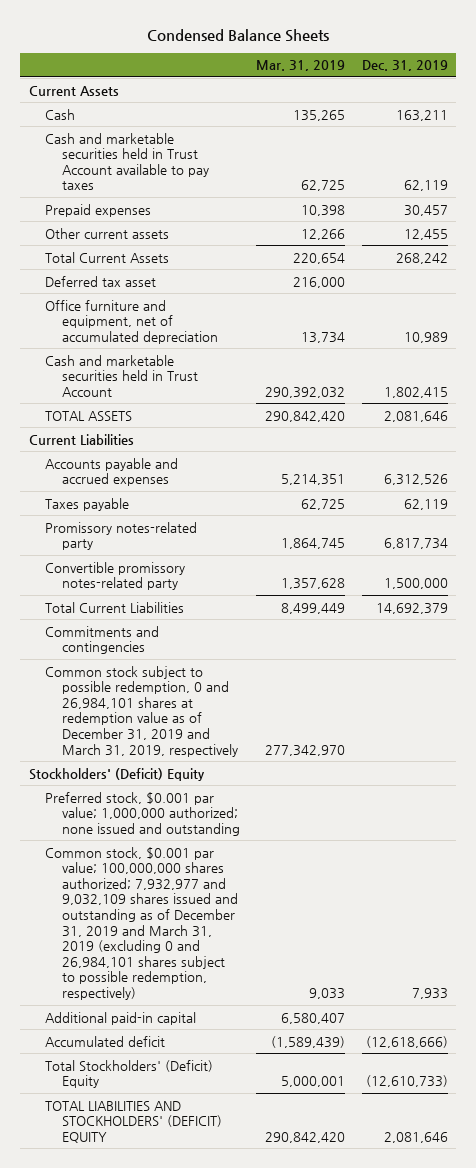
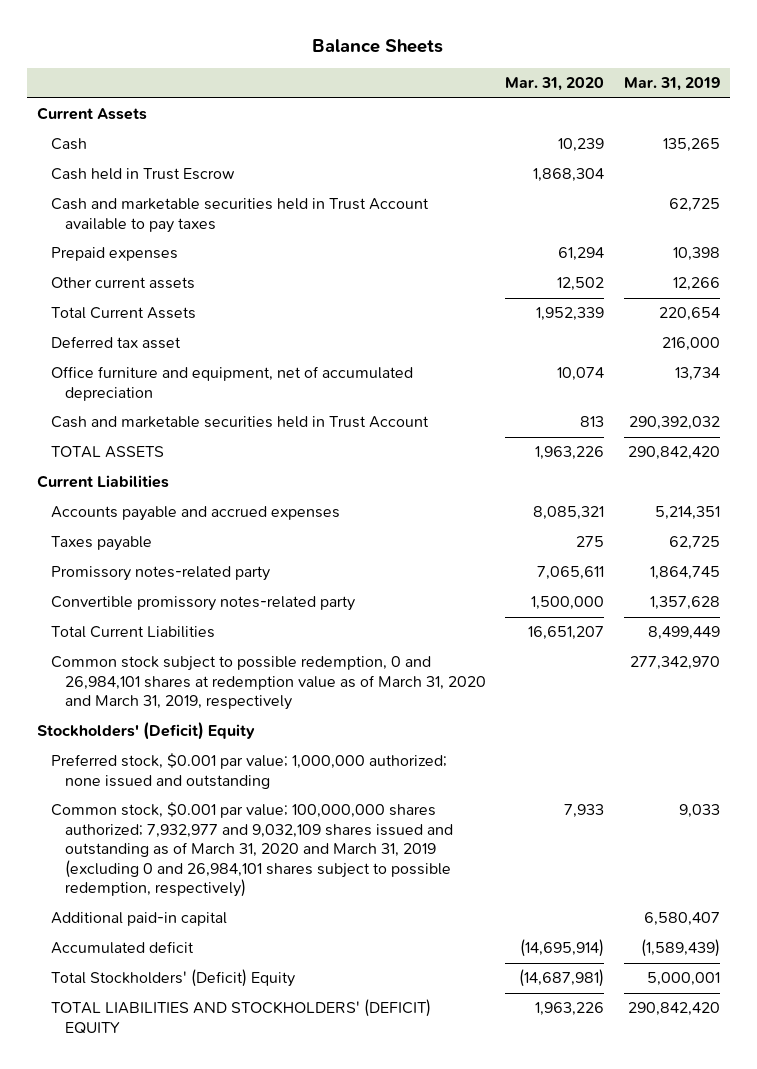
- Condensed Balance Sheets
+ Balance Sheets
- | Mar. 31, 2019 | Dec. 31, 2019
+ | Mar. 31, 2020 | Mar. 31, 2019
+ Cash held in Trust Escrow | 1,868,304 |
- Commitments and contingencies
- Common stock subject to possible redemption, 0 and 26,984,101 shares at redemption value as of December 31, 2019 and March 31, 2019, respectively | 277,342,970 |
+ Common stock subject to possible redemption, 0 and 26,984,101 shares at redemption value as of March 31, 2020 and March 31, 2019, respectively | | 277,342,970
- Common stock, $0.001 par value; 100,000,000 shares authorized; 7,932,977 and 9,032,109 shares issued and outstanding as of December 31, 2019 and March 31, 2019 (excluding 0 and 26,984,101 shares subject to possible redemption, respectively) | 9,033 | 7,933
+ Common stock, $0.001 par value; 100,000,000 shares authorized; 7,932,977 and 9,032,109 shares issued and outstanding as of March 31, 2020 and March 31, 2019 (excluding 0 and 26,984,101 shares subject to possible redemption, respectively) | 7,933 | 9,033

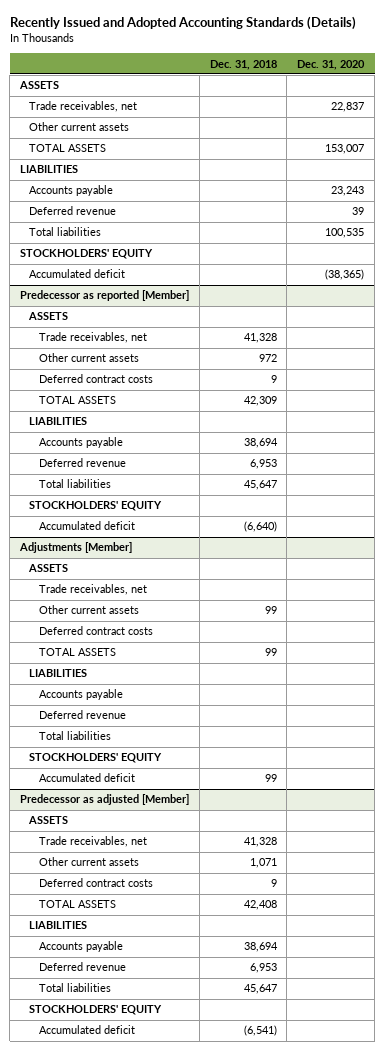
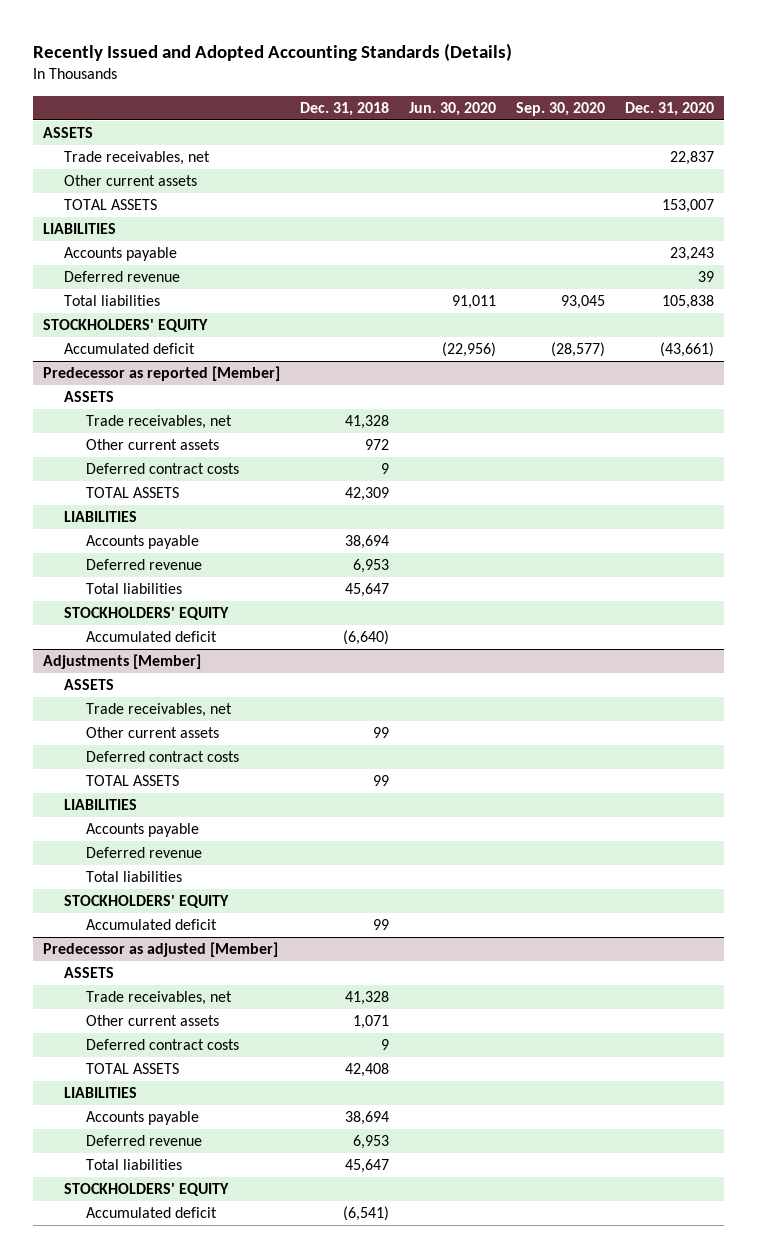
- | Dec. 31, 2018 | Dec. 31, 2020
+ | Dec. 31, 2018 | Jun. 30, 2020 | Sep. 30, 2020 | Dec. 31, 2020
- Total liabilities | | 100,535
+ Total liabilities | | 91,011 | 93,045 | 105,838
- Accumulated deficit | | (38,365)
+ Accumulated deficit | | (22,956) | (28,577) | (43,661)

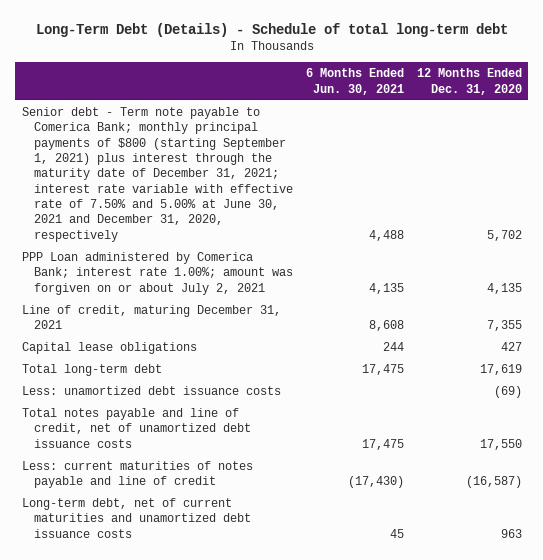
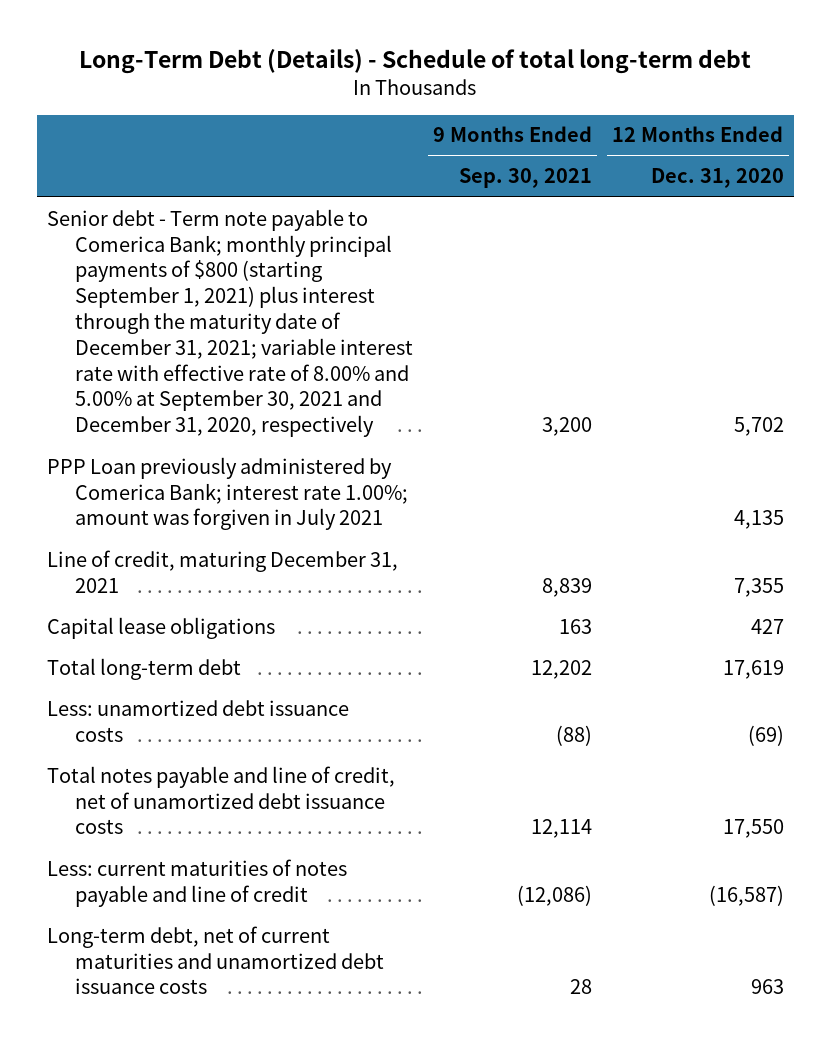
- | 6 Months Ended Jun. 30, 2021 | 12 Months Ended Dec. 31, 2020
+ | 9 Months Ended Sep. 30, 2021 | 12 Months Ended Dec. 31, 2020
- Senior debt - Term note payable to Comerica Bank; monthly principal payments of $800 (starting September 1, 2021) plus interest through the maturity date of December 31, 2021; interest rate variable with effective rate of 7.50% and 5.00% at June 30, 2021 and December 31, 2020, respectively | 4,488 | 5,702
- PPP Loan administered by Comerica Bank; interest rate 1.00%; amount was forgiven on or about July 2, 2021 | 4,135 | 4,135
+ Senior debt - Term note payable to Comerica Bank; monthly principal payments of $800 (starting September 1, 2021) plus interest through the maturity date of December 31, 2021; variable interest rate with effective rate of 8.00% and 5.00% at September 30, 2021 and December 31, 2020, respectively | 3,200 | 5,702
+ PPP Loan previously administered by Comerica Bank; interest rate 1.00%; amount was forgiven in July 2021 | | 4,135

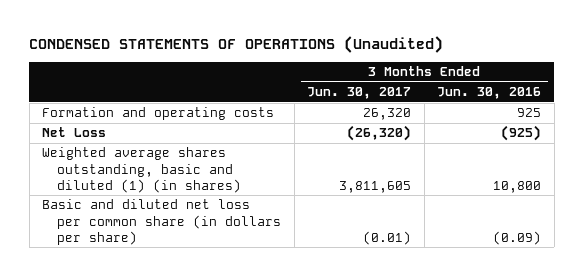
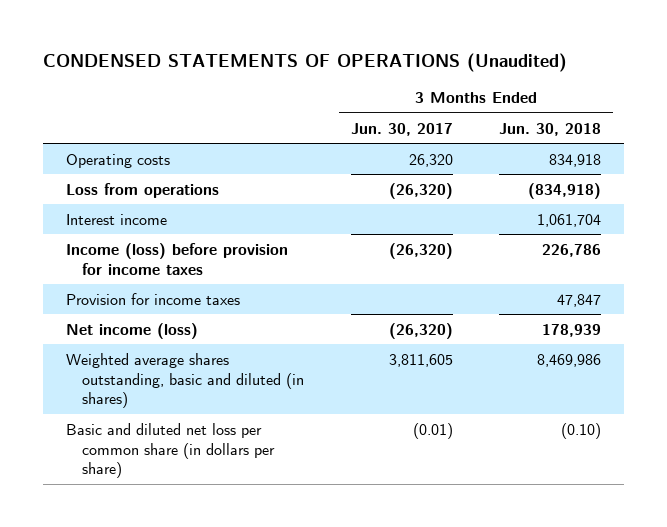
- | 3 Months Ended Jun. 30, 2017 | 3 Months Ended Jun. 30, 2016
+ | 3 Months Ended Jun. 30, 2017 | 3 Months Ended Jun. 30, 2018
- Formation and operating costs | 26,320 | 925
- Net Loss | (26,320) | (925)
- Weighted average shares outstanding, basic and diluted (1) (in shares) | 3,811,605 | 10,800
+ Operating costs | 26,320 | 834,918
+ Loss from operations | (26,320) | (834,918)
+ Interest income | | 1,061,704
+ Income (loss) before provision for income taxes | (26,320) | 226,786
+ Provision for income taxes | | 47,847
+ Net income (loss) | (26,320) | 178,939
+ Weighted average shares outstanding, basic and diluted (in shares) | 3,811,605 | 8,469,986

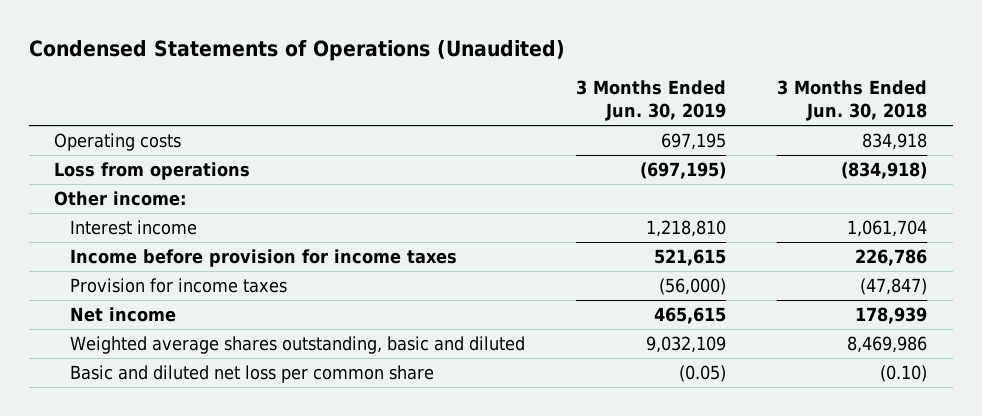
- CONDENSED STATEMENTS OF OPERATIONS (Unaudited)
+ Condensed Statements of Operations (Unaudited)
- | 3 Months Ended Jun. 30, 2017 | 3 Months Ended Jun. 30, 2018
+ | 3 Months Ended Jun. 30, 2019 | 3 Months Ended Jun. 30, 2018
+ Other income:
- Income (loss) before provision for income taxes | (26,320) | 226,786
- Provision for income taxes | | 47,847
- Net income (loss) | (26,320) | 178,939
- Weighted average shares outstanding, basic and diluted (in shares) | 3,811,605 | 8,469,986
- Basic and diluted net loss per common share (in dollars per share) | (0.01) | (0.10)
+ Income before provision for income taxes | 521,615 | 226,786
+ Provision for income taxes | (56,000) | (47,847)
+ Net income | 465,615 | 178,939
+ Weighted average shares outstanding, basic and diluted | 9,032,109 | 8,469,986
+ Basic and diluted net loss per common share | (0.05) | (0.10)

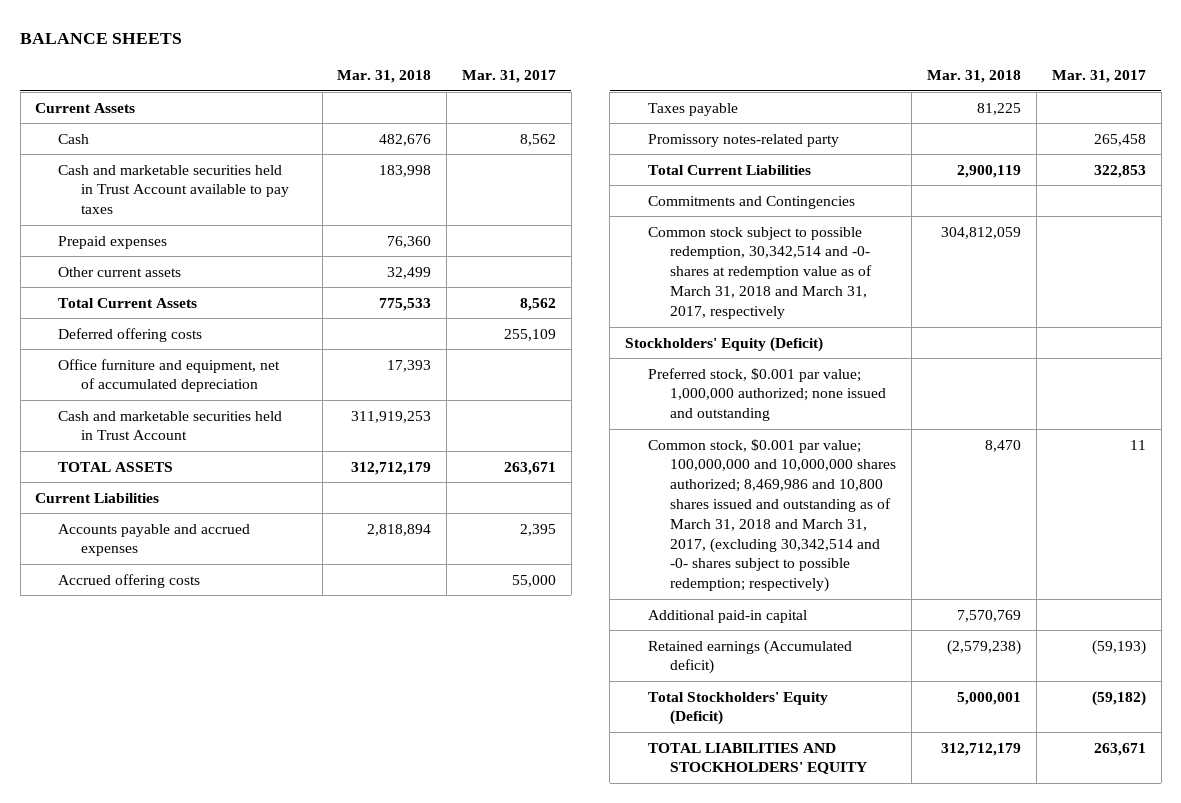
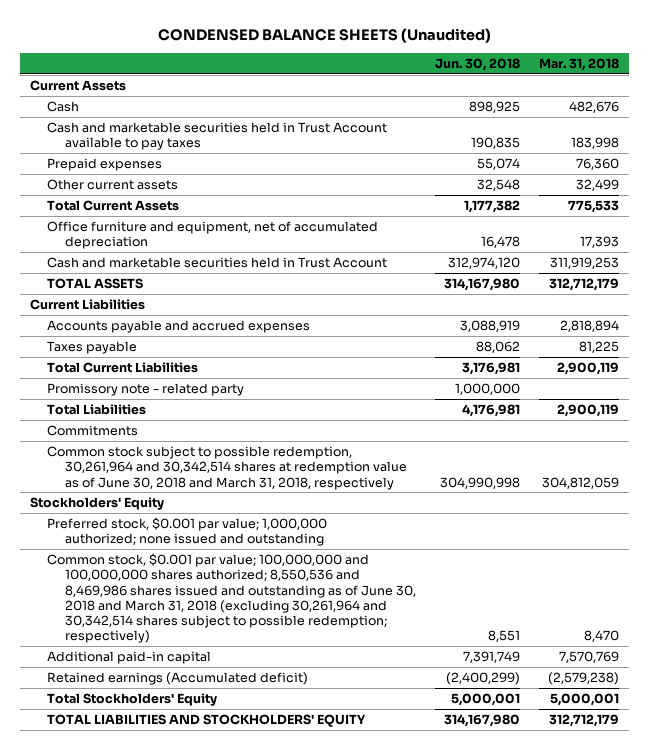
- BALANCE SHEETS
+ CONDENSED BALANCE SHEETS (Unaudited)
- | Mar. 31, 2018 | Mar. 31, 2017
+ | Jun. 30, 2018 | Mar. 31, 2018
- Deferred offering costs | | 255,109
- Accrued offering costs | | 55,000
- Promissory notes-related party | | 265,458
- Commitments and Contingencies
- Common stock subject to possible redemption, 30,342,514 and -0- shares at redemption value as of March 31, 2018 and March 31, 2017, respectively | 304,812,059 |
- Stockholders' Equity (Deficit)
+ Promissory note - related party | 1,000,000 |
+ Total Liabilities | 4,176,981 | 2,900,119
+ Commitments
+ Common stock subject to possible redemption, 30,261,964 and 30,342,514 shares at redemption value as of June 30, 2018 and March 31, 2018, respectively | 304,990,998 | 304,812,059
+ Stockholders' Equity
- Common stock, $0.001 par value; 100,000,000 and 10,000,000 shares authorized; 8,469,986 and 10,800 shares issued and outstanding as of March 31, 2018 and March 31, 2017, (excluding 30,342,514 and -0- shares subject to possible redemption; respectively) | 8,470 | 11
+ Common stock, $0.001 par value; 100,000,000 and 100,000,000 shares authorized; 8,550,536 and 8,469,986 shares issued and outstanding as of June 30, 2018 and March 31, 2018 (excluding 30,261,964 and 30,342,514 shares subject to possible redemption; respectively) | 8,551 | 8,470
- Total Stockholders' Equity (Deficit) | 5,000,001 | (59,182)
+ Total Stockholders' Equity | 5,000,001 | 5,000,001

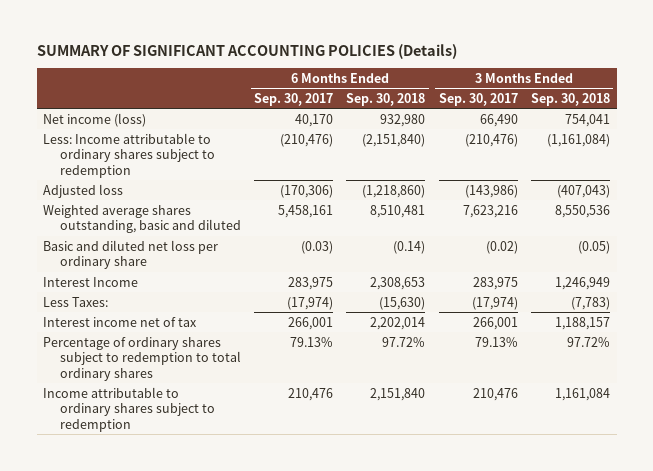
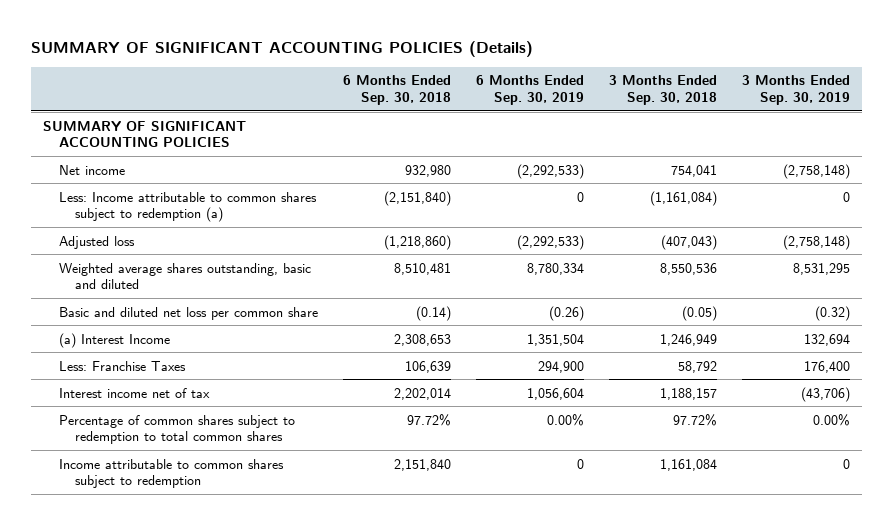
- | 6 Months Ended Sep. 30, 2017 | 6 Months Ended Sep. 30, 2018 | 3 Months Ended Sep. 30, 2017 | 3 Months Ended Sep. 30, 2018
+ | 6 Months Ended Sep. 30, 2018 | 6 Months Ended Sep. 30, 2019 | 3 Months Ended Sep. 30, 2018 | 3 Months Ended Sep. 30, 2019
- Net income (loss) | 40,170 | 932,980 | 66,490 | 754,041
- Less: Income attributable to ordinary shares subject to redemption | (210,476) | (2,151,840) | (210,476) | (1,161,084)
+ SUMMARY OF SIGNIFICANT ACCOUNTING POLICIES
+ Net income | 932,980 | (2,292,533) | 754,041 | (2,758,148)
+ Less: Income attributable to common shares subject to redemption (a) | (2,151,840) | 0 | (1,161,084) | 0
- Basic and diluted net loss per ordinary share | (0.03) | (0.14) | (0.02) | (0.05)
- Interest Income | 283,975 | 2,308,653 | 283,975 | 1,246,949
- Less Taxes: | (17,974) | (15,630) | (17,974) | (7,783)
+ Basic and diluted net loss per common share | (0.14) | (0.26) | (0.05) | (0.32)
+ (a) Interest Income | 2,308,653 | 1,351,504 | 1,246,949 | 132,694
+ Less: Franchise Taxes | 106,639 | 294,900 | 58,792 | 176,400
- Percentage of ordinary shares subject to redemption to total ordinary shares | 79.13% | 97.72% | 79.13% | 97.72%
- Income attributable to ordinary shares subject to redemption | 210,476 | 2,151,840 | 210,476 | 1,161,084
+ Percentage of common shares subject to redemption to total common shares | 97.72% | 0.00% | 97.72% | 0.00%
+ Income attributable to common shares subject to redemption | 2,151,840 | 0 | 1,161,084 | 0

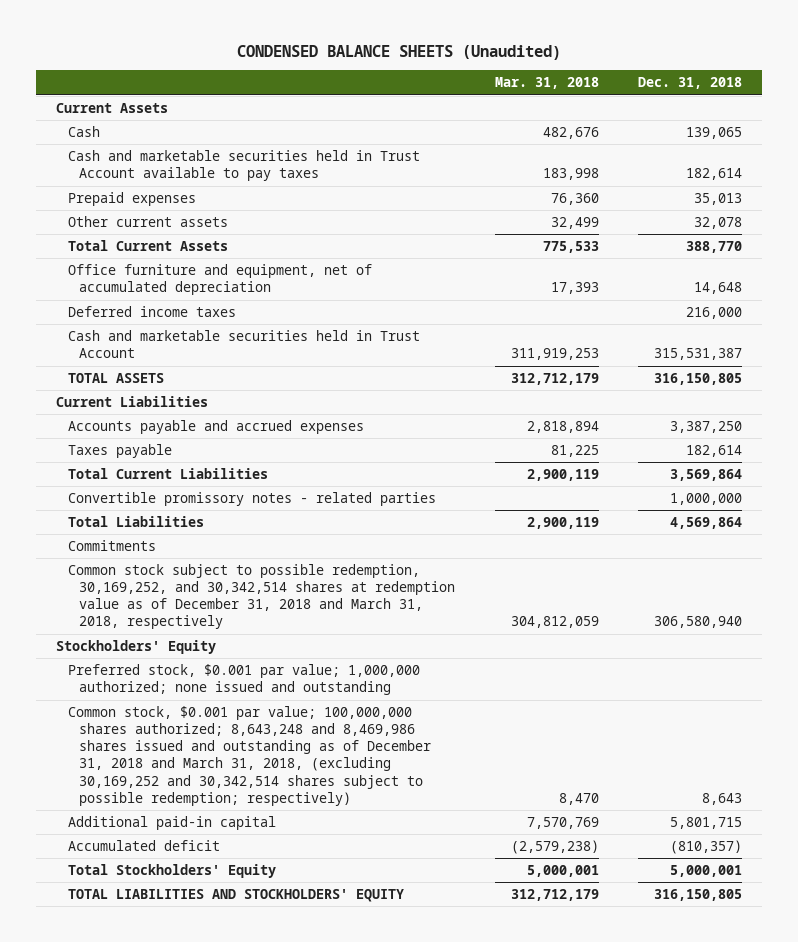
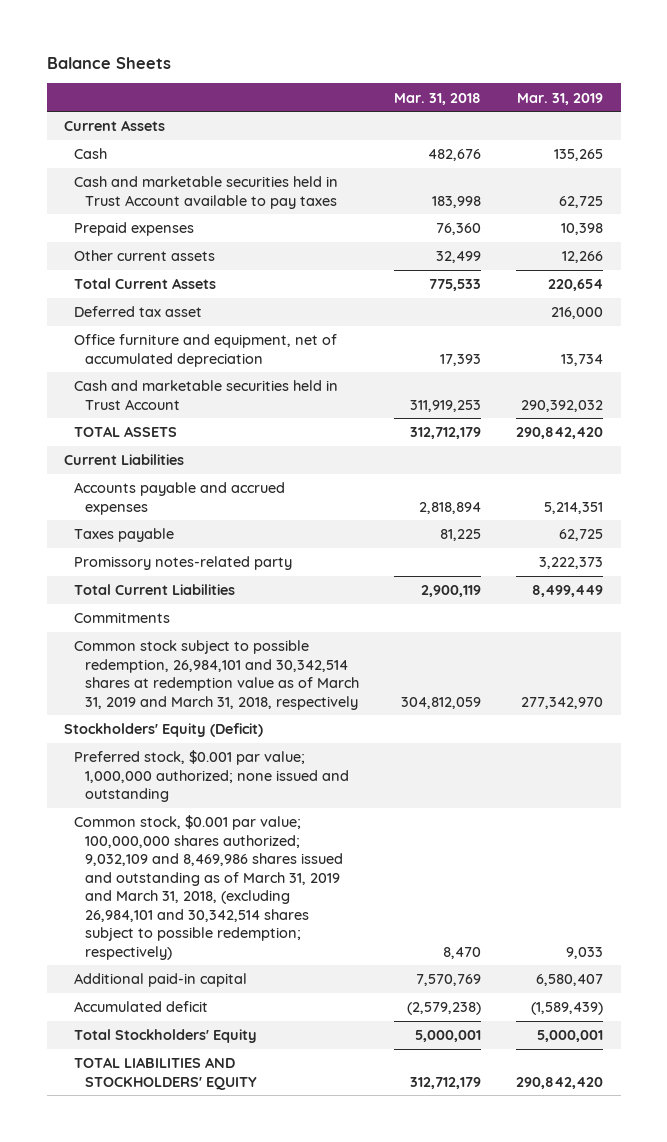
- CONDENSED BALANCE SHEETS (Unaudited)
+ Balance Sheets
- | Mar. 31, 2018 | Dec. 31, 2018
+ | Mar. 31, 2018 | Mar. 31, 2019
+ Deferred tax asset | | 216,000
- Deferred income taxes | | 216,000
+ Promissory notes-related party | | 3,222,373
- Convertible promissory notes - related parties | | 1,000,000
- Total Liabilities | 2,900,119 | 4,569,864
- Common stock subject to possible redemption, 30,169,252, and 30,342,514 shares at redemption value as of December 31, 2018 and March 31, 2018, respectively | 304,812,059 | 306,580,940
- Stockholders' Equity
+ Common stock subject to possible redemption, 26,984,101 and 30,342,514 shares at redemption value as of March 31, 2019 and March 31, 2018, respectively | 304,812,059 | 277,342,970
+ Stockholders' Equity (Deficit)
- Common stock, $0.001 par value; 100,000,000 shares authorized; 8,643,248 and 8,469,986 shares issued and outstanding as of December 31, 2018 and March 31, 2018, (excluding 30,169,252 and 30,342,514 shares subject to possible redemption; respectively) | 8,470 | 8,643
+ Common stock, $0.001 par value; 100,000,000 shares authorized; 9,032,109 and 8,469,986 shares issued and outstanding as of March 31, 2019 and March 31, 2018, (excluding 26,984,101 and 30,342,514 shares subject to possible redemption; respectively) | 8,470 | 9,033

